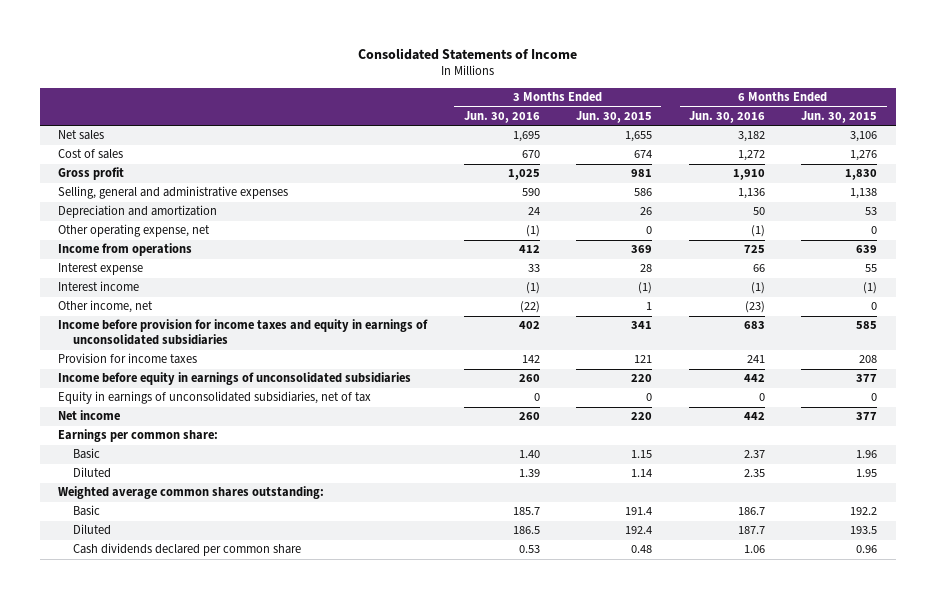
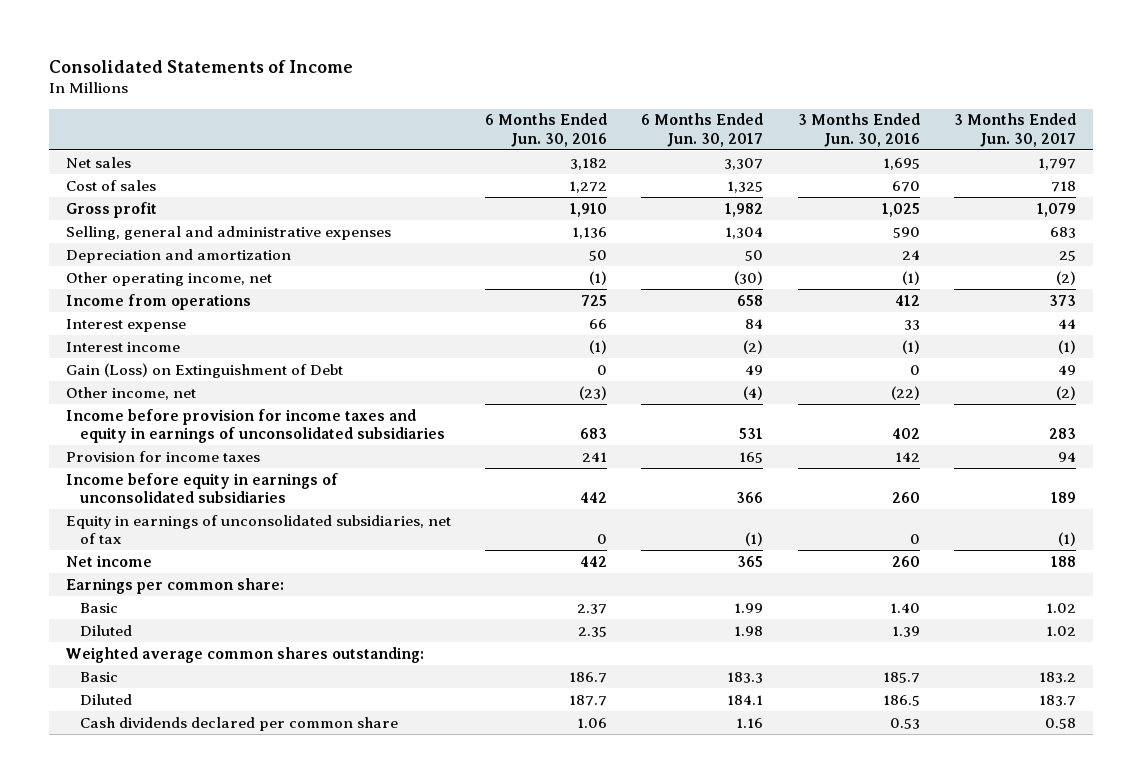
- | 3 Months Ended Jun. 30, 2016 | 3 Months Ended Jun. 30, 2015 | 6 Months Ended Jun. 30, 2016 | 6 Months Ended Jun. 30, 2015
+ | 6 Months Ended Jun. 30, 2016 | 6 Months Ended Jun. 30, 2017 | 3 Months Ended Jun. 30, 2016 | 3 Months Ended Jun. 30, 2017
- Other operating expense, net | (1) | 0 | (1) | 0
+ Other operating income, net | (1) | (30) | (1) | (2)
+ Gain (Loss) on Extinguishment of Debt | 0 | 49 | 0 | 49

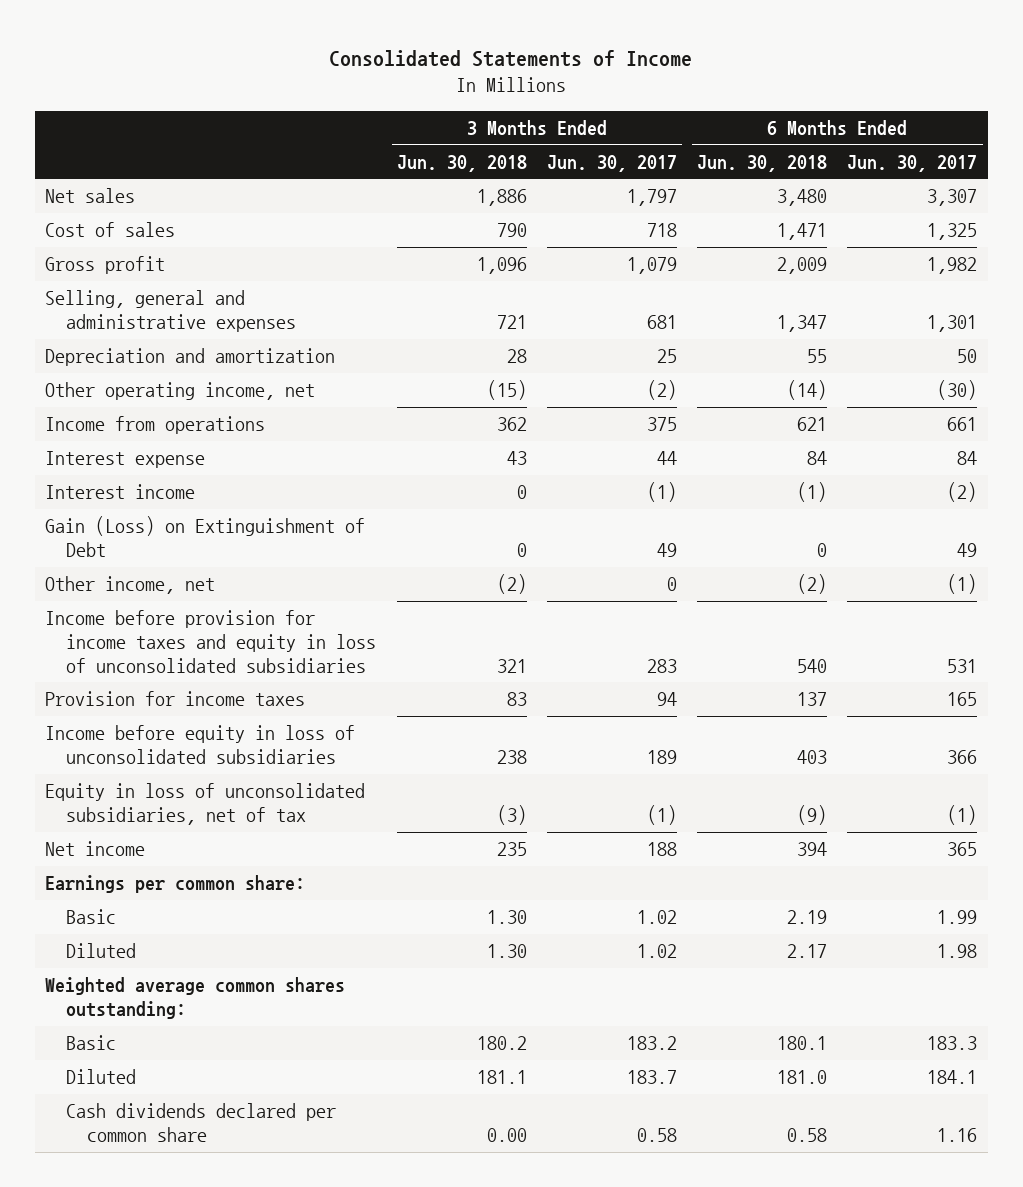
- | 6 Months Ended Jun. 30, 2016 | 6 Months Ended Jun. 30, 2017 | 3 Months Ended Jun. 30, 2016 | 3 Months Ended Jun. 30, 2017
+ | 3 Months Ended Jun. 30, 2018 | 3 Months Ended Jun. 30, 2017 | 6 Months Ended Jun. 30, 2018 | 6 Months Ended Jun. 30, 2017
- Selling, general and administrative expenses | 1,136 | 1,304 | 590 | 683
+ Selling, general and administrative expenses | 721 | 681 | 1,347 | 1,301
- Income from operations | 725 | 658 | 412 | 373
+ Income from operations | 362 | 375 | 621 | 661
- Other income, net | (23) | (4) | (22) | (2)
- Income before provision for income taxes and equity in earnings of unconsolidated subsidiaries | 683 | 531 | 402 | 283
+ Other income, net | (2) | 0 | (2) | (1)
+ Income before provision for income taxes and equity in loss of unconsolidated subsidiaries | 321 | 283 | 540 | 531
- Income before equity in earnings of unconsolidated subsidiaries | 442 | 366 | 260 | 189
- Equity in earnings of unconsolidated subsidiaries, net of tax | 0 | (1) | 0 | (1)
+ Income before equity in loss of unconsolidated subsidiaries | 238 | 189 | 403 | 366
+ Equity in loss of unconsolidated subsidiaries, net of tax | (3) | (1) | (9) | (1)

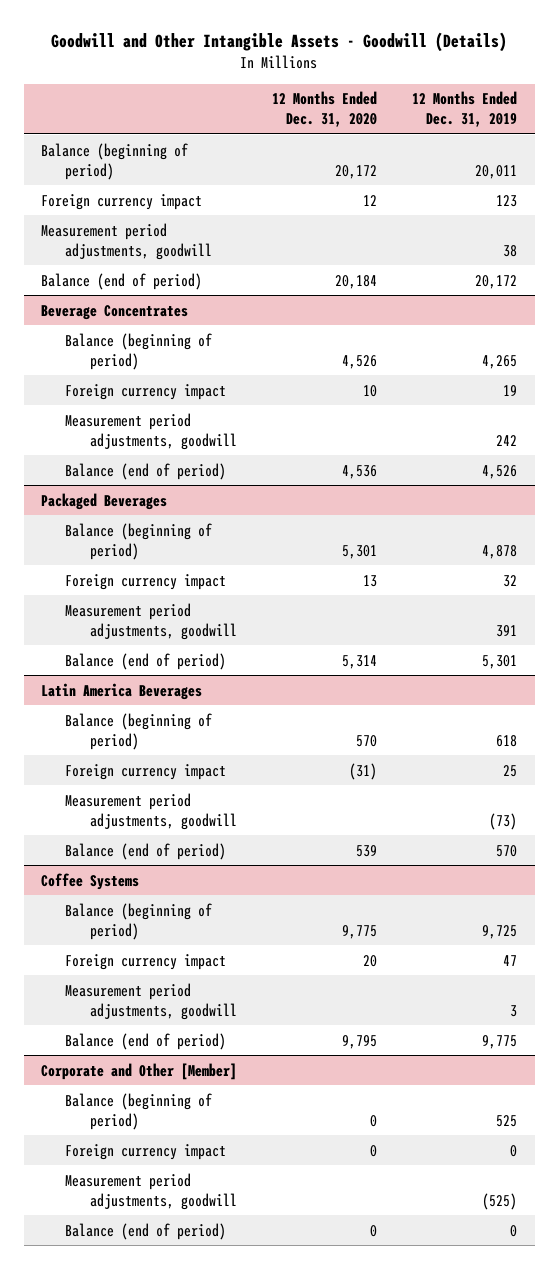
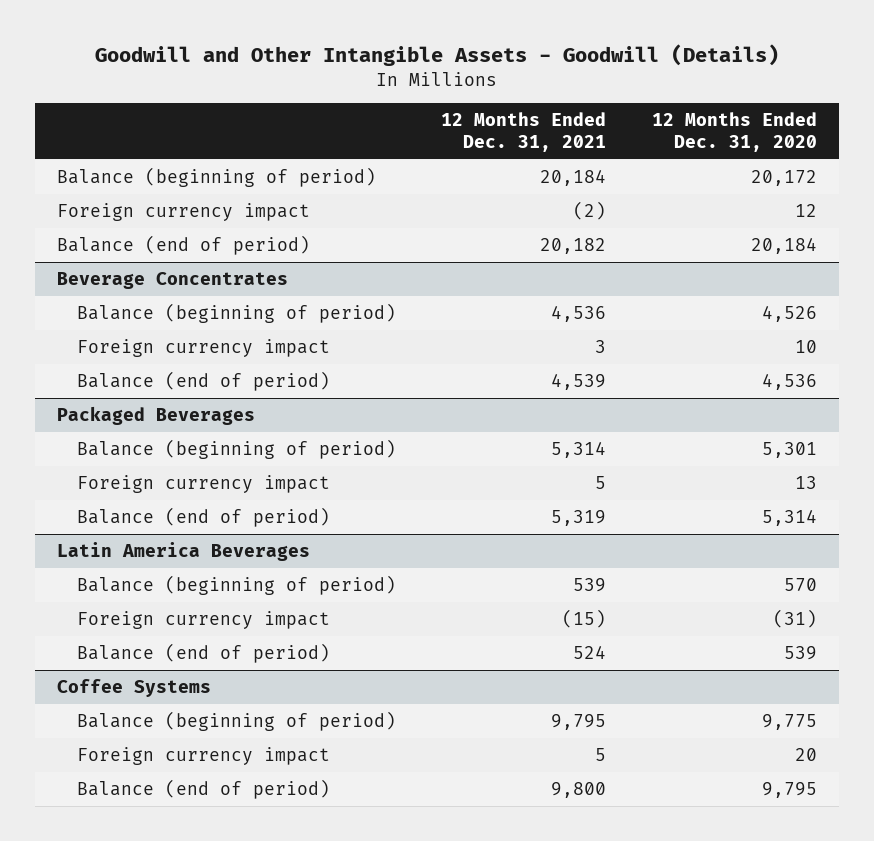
- | 12 Months Ended Dec. 31, 2020 | 12 Months Ended Dec. 31, 2019
+ | 12 Months Ended Dec. 31, 2021 | 12 Months Ended Dec. 31, 2020
- Measurement period adjustments, goodwill | | 38
@ Beverage Concentrates
- Measurement period adjustments, goodwill | | 242
@ Packaged Beverages
- Measurement period adjustments, goodwill | | 391
@ Latin America Beverages
- Measurement period adjustments, goodwill | | (73)
@ Coffee Systems
- Measurement period adjustments, goodwill | | 3
- Corporate and Other [Member]
- Balance (beginning of period) | 0 | 525
- Foreign currency impact | 0 | 0
- Measurement period adjustments, goodwill | | (525)
- Balance (end of period) | 0 | 0

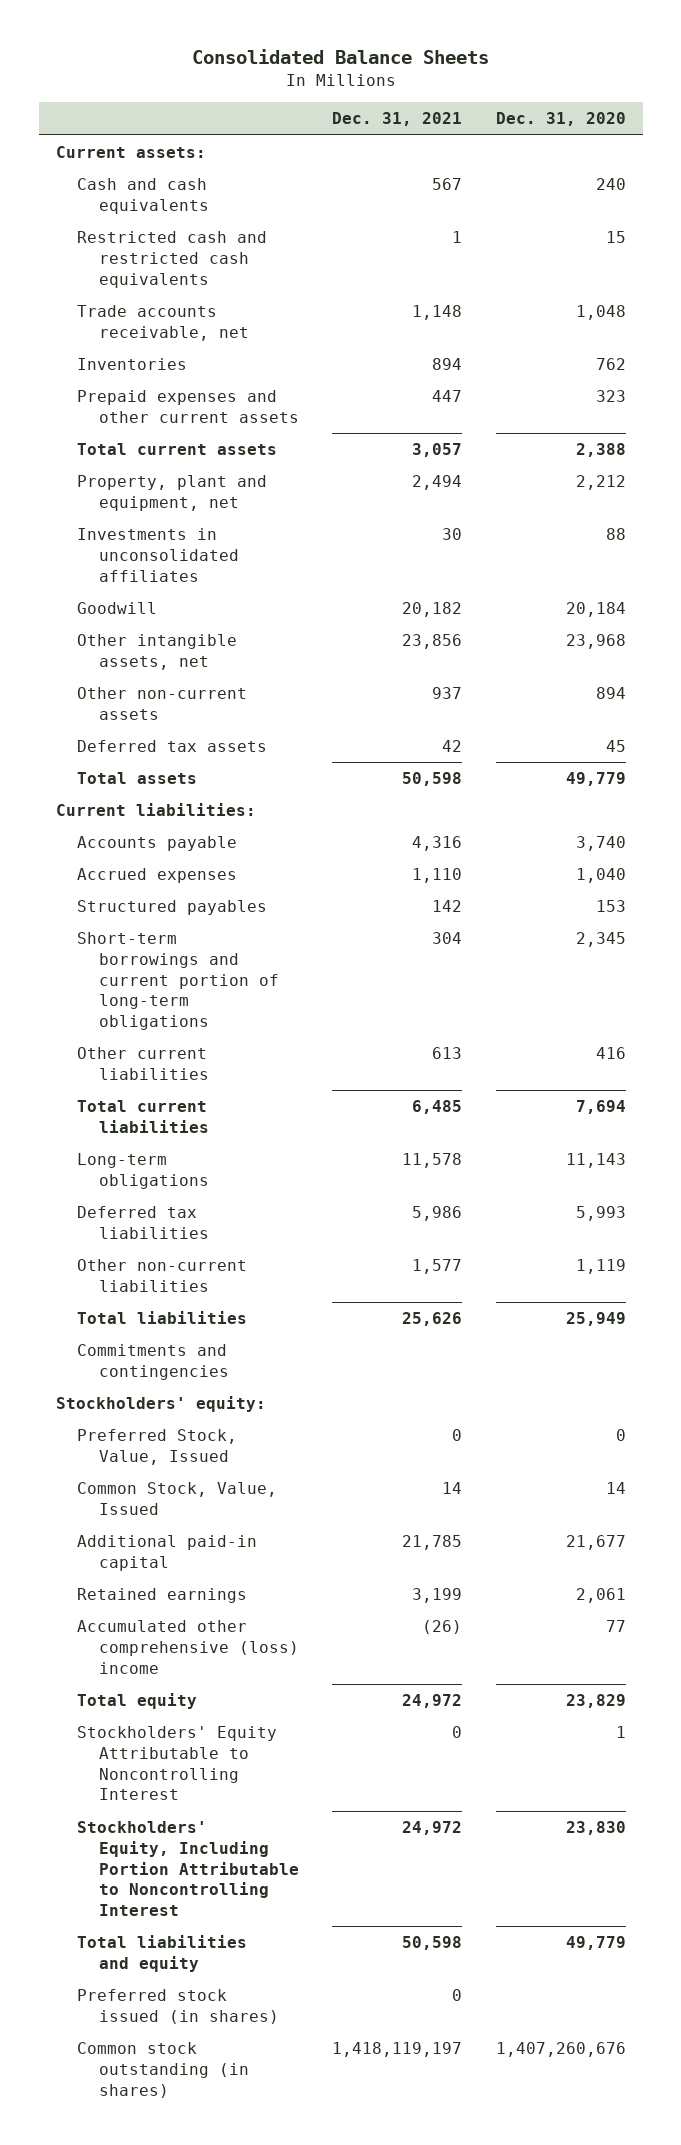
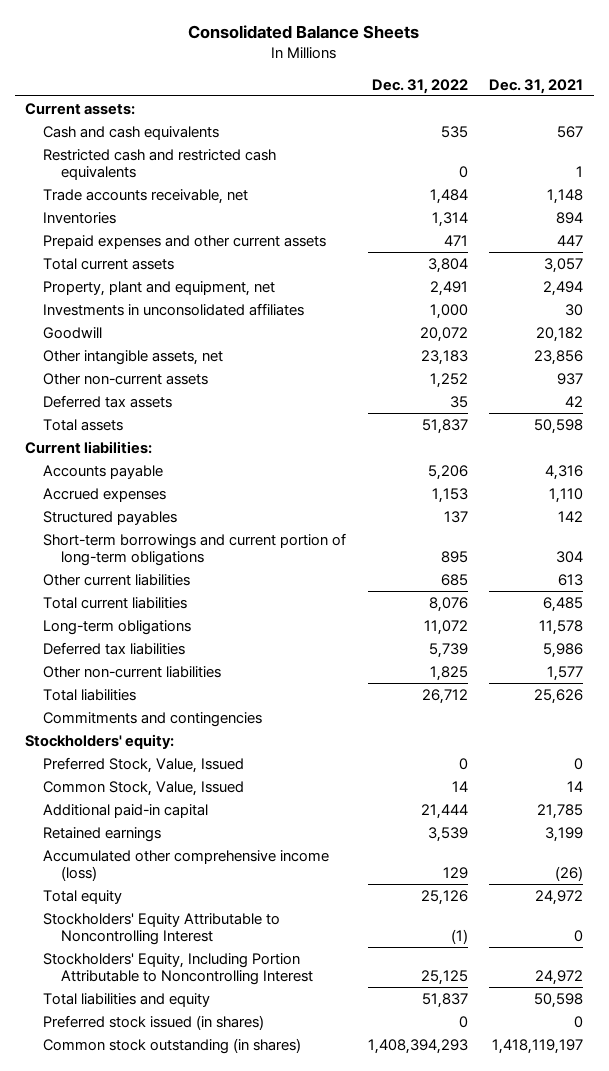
- | Dec. 31, 2021 | Dec. 31, 2020
+ | Dec. 31, 2022 | Dec. 31, 2021
- Accumulated other comprehensive (loss) income | (26) | 77
+ Accumulated other comprehensive income (loss) | 129 | (26)

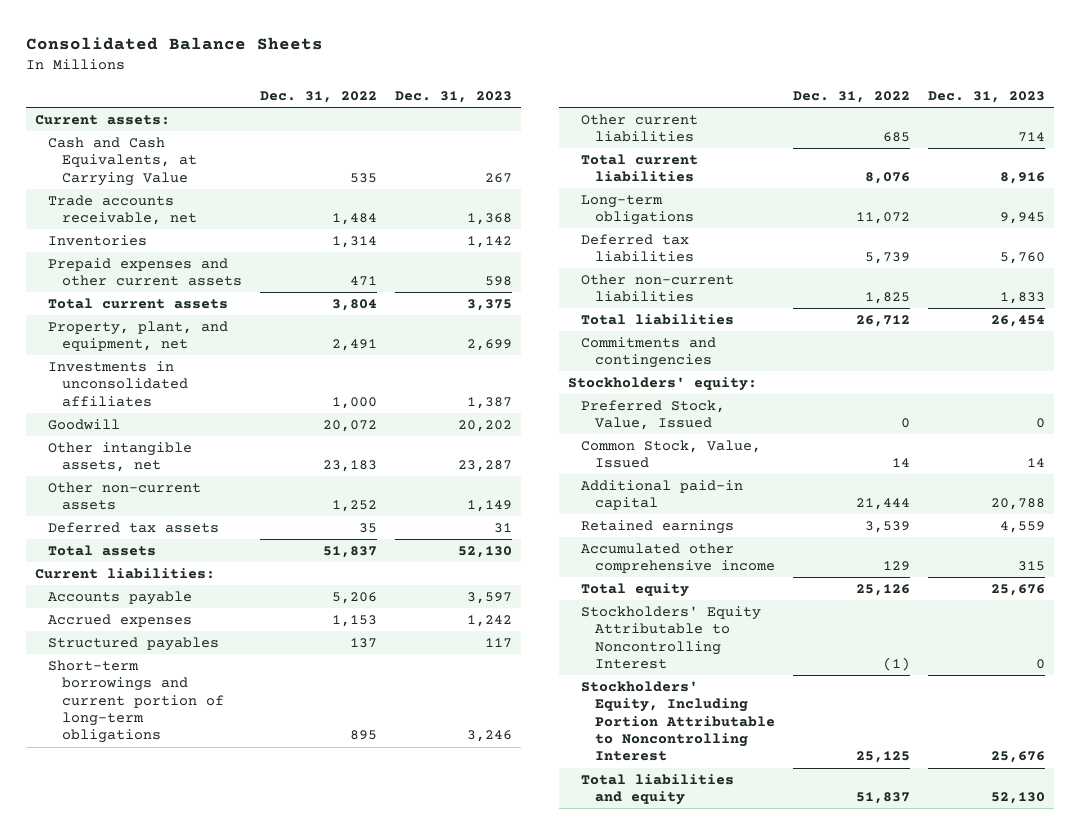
- | Dec. 31, 2022 | Dec. 31, 2021
+ | Dec. 31, 2022 | Dec. 31, 2023
- Cash and cash equivalents | 535 | 567
- Restricted cash and restricted cash equivalents | 0 | 1
+ Cash and Cash Equivalents, at Carrying Value | 535 | 267
- Property, plant and equipment, net | 2,491 | 2,494
+ Property, plant, and equipment, net | 2,491 | 2,699
- Accumulated other comprehensive income (loss) | 129 | (26)
+ Accumulated other comprehensive income | 129 | 315
- Preferred stock issued (in shares) | 0 | 0
- Common stock outstanding (in shares) | 1,408,394,293 | 1,418,119,197

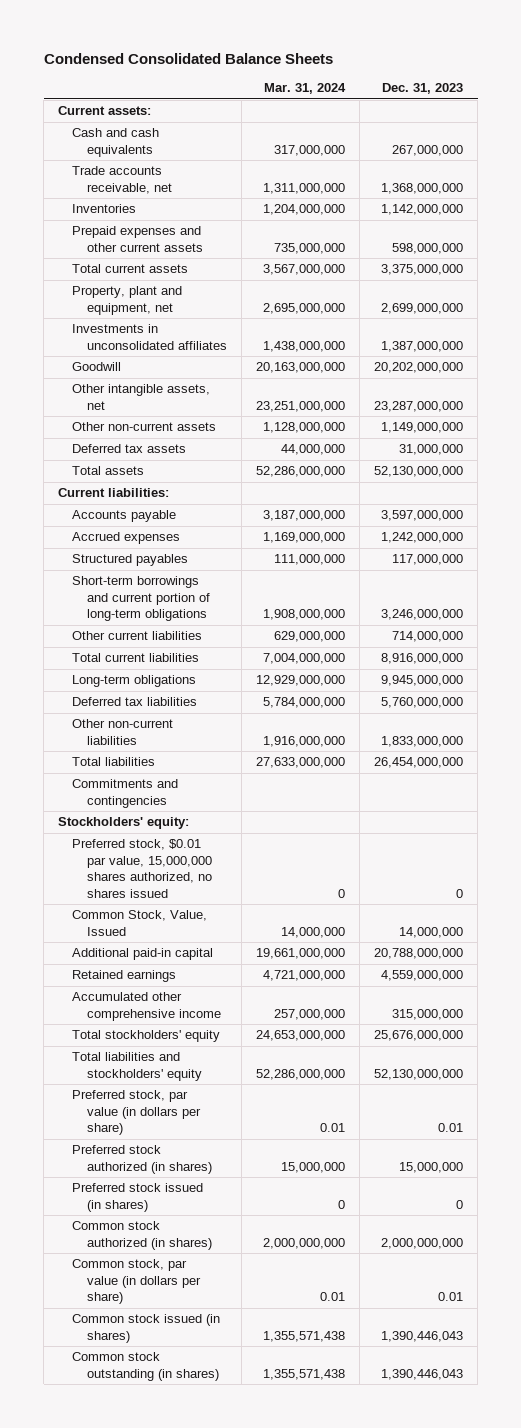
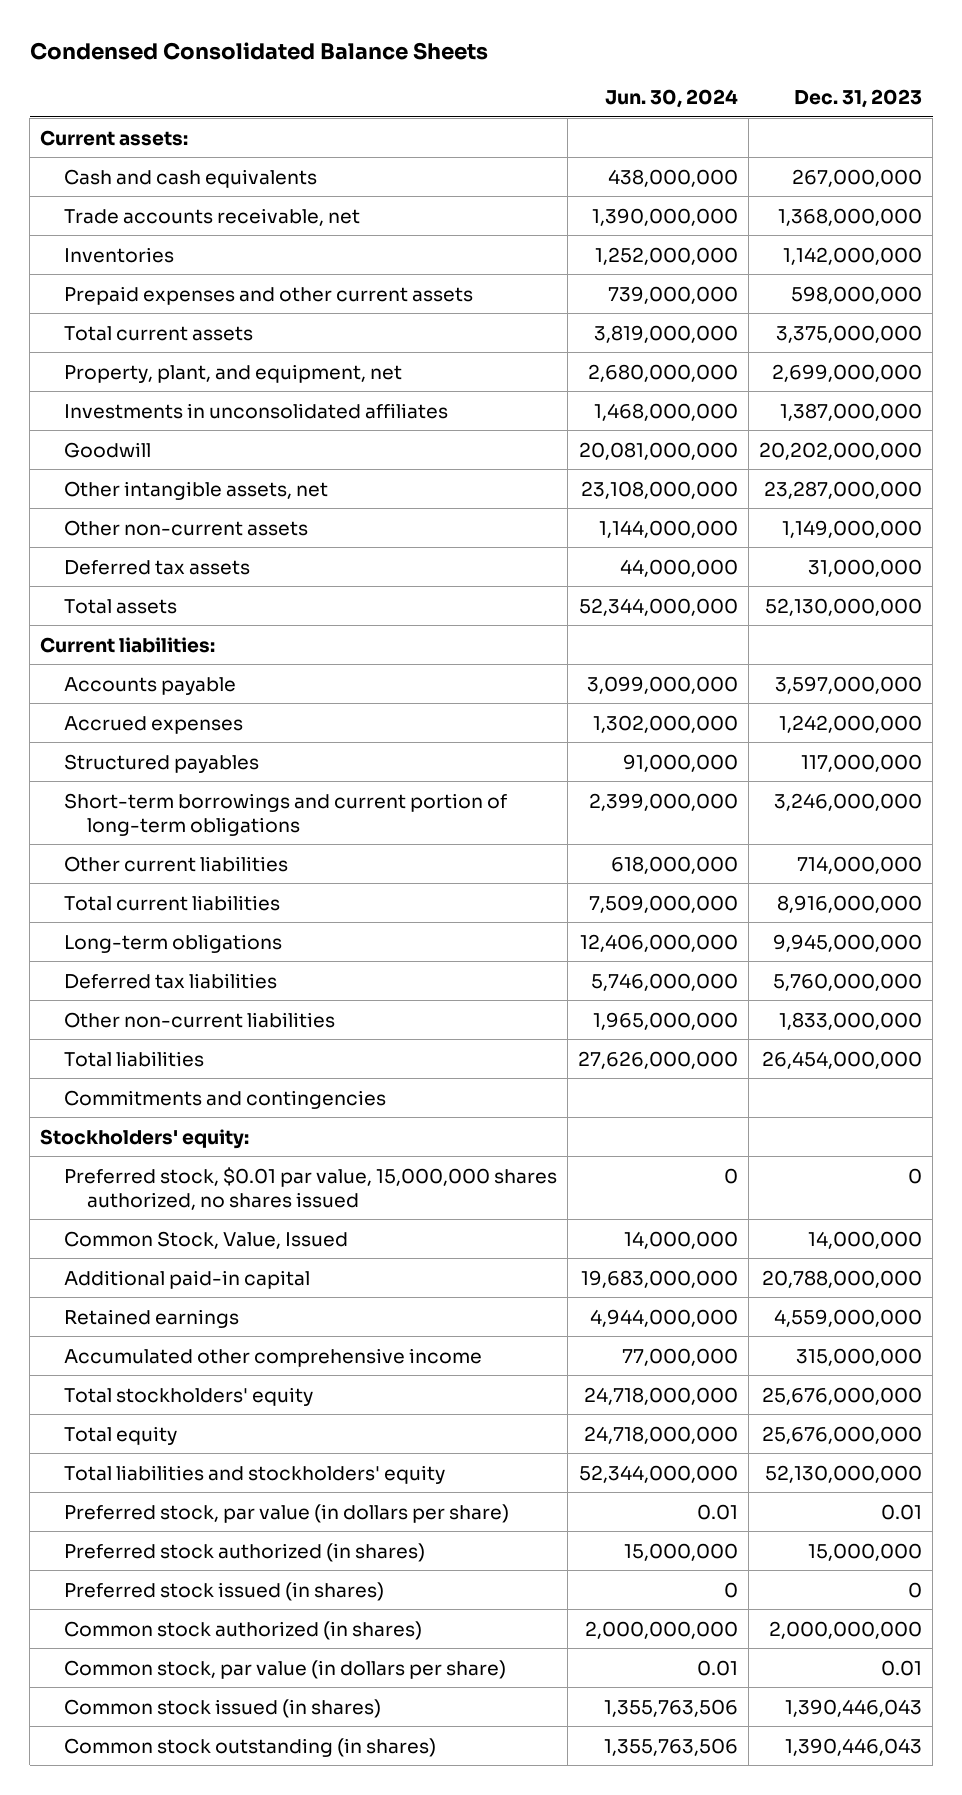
- | Mar. 31, 2024 | Dec. 31, 2023
+ | Jun. 30, 2024 | Dec. 31, 2023
- Property, plant and equipment, net | 2,695,000,000 | 2,699,000,000
+ Property, plant, and equipment, net | 2,680,000,000 | 2,699,000,000
+ Total equity | 24,718,000,000 | 25,676,000,000

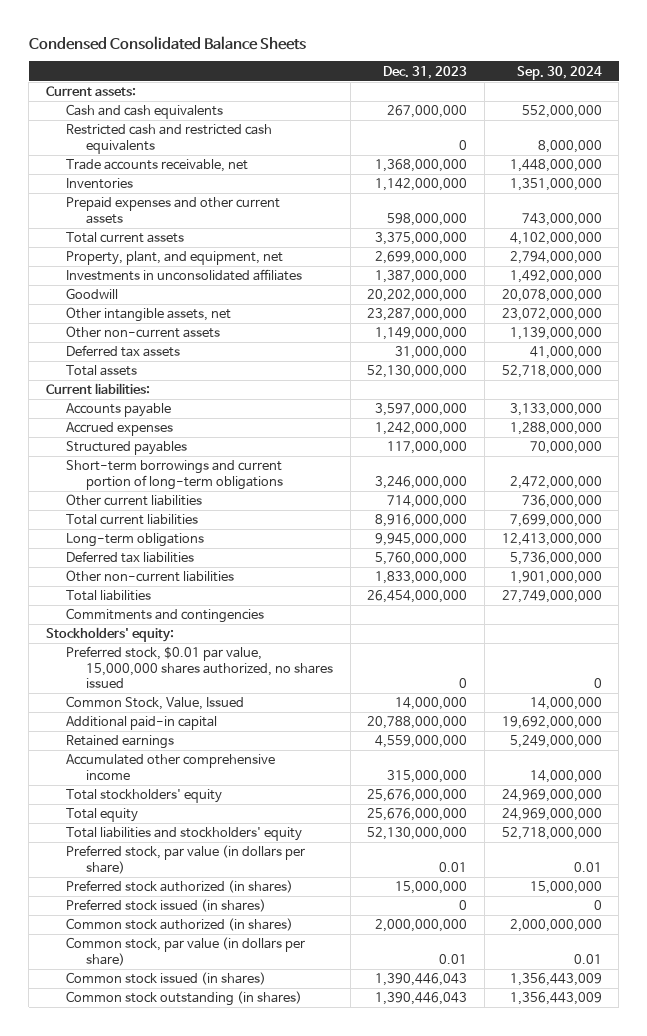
- | Jun. 30, 2024 | Dec. 31, 2023
+ | Dec. 31, 2023 | Sep. 30, 2024
+ Restricted cash and restricted cash equivalents | 0 | 8,000,000

